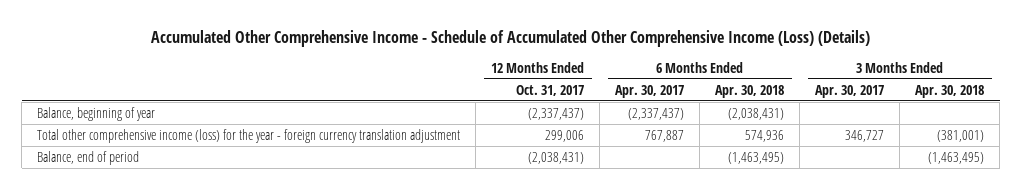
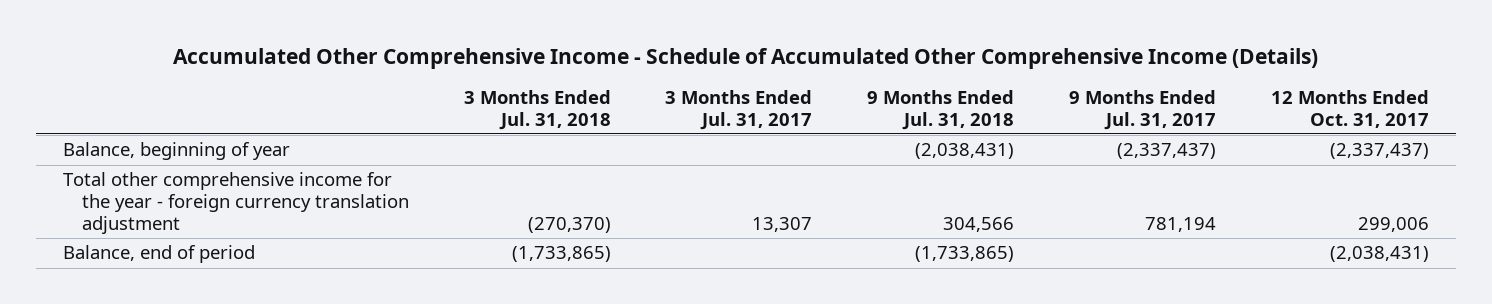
- Accumulated Other Comprehensive Income - Schedule of Accumulated Other Comprehensive Income (Loss) (Details)
+ Accumulated Other Comprehensive Income - Schedule of Accumulated Other Comprehensive Income (Details)
- | 12 Months Ended Oct. 31, 2017 | 6 Months Ended Apr. 30, 2017 | 6 Months Ended Apr. 30, 2018 | 3 Months Ended Apr. 30, 2017 | 3 Months Ended Apr. 30, 2018
+ | 3 Months Ended Jul. 31, 2018 | 3 Months Ended Jul. 31, 2017 | 9 Months Ended Jul. 31, 2018 | 9 Months Ended Jul. 31, 2017 | 12 Months Ended Oct. 31, 2017
- Total other comprehensive income (loss) for the year - foreign currency translation adjustment | 299,006 | 767,887 | 574,936 | 346,727 | (381,001)
+ Total other comprehensive income for the year - foreign currency translation adjustment | (270,370) | 13,307 | 304,566 | 781,194 | 299,006

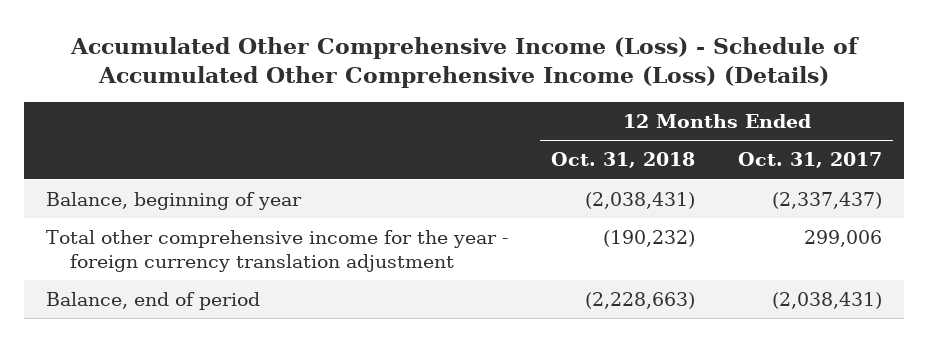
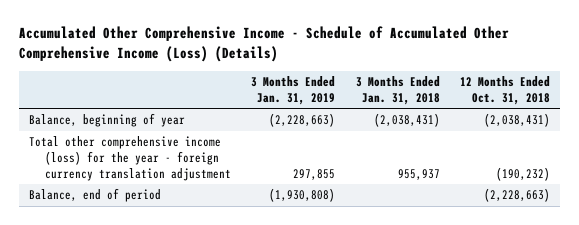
- Accumulated Other Comprehensive Income (Loss) - Schedule of Accumulated Other Comprehensive Income (Loss) (Details)
+ Accumulated Other Comprehensive Income - Schedule of Accumulated Other Comprehensive Income (Loss) (Details)
- | 12 Months Ended Oct. 31, 2018 | 12 Months Ended Oct. 31, 2017
+ | 3 Months Ended Jan. 31, 2019 | 3 Months Ended Jan. 31, 2018 | 12 Months Ended Oct. 31, 2018
- Total other comprehensive income for the year - foreign currency translation adjustment | (190,232) | 299,006
+ Total other comprehensive income (loss) for the year - foreign currency translation adjustment | 297,855 | 955,937 | (190,232)

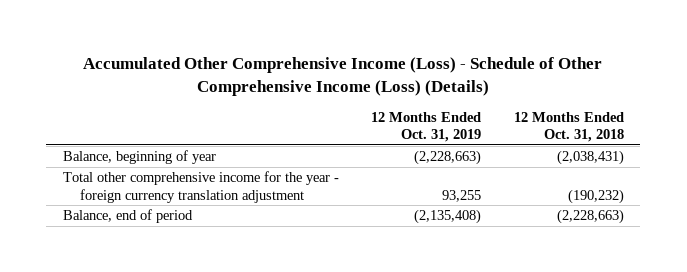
- Accumulated Other Comprehensive Income - Schedule of Accumulated Other Comprehensive Income (Loss) (Details)
+ Accumulated Other Comprehensive Income (Loss) - Schedule of Other Comprehensive Income (Loss) (Details)
- | 3 Months Ended Jan. 31, 2019 | 3 Months Ended Jan. 31, 2018 | 12 Months Ended Oct. 31, 2018
+ | 12 Months Ended Oct. 31, 2019 | 12 Months Ended Oct. 31, 2018
- Total other comprehensive income (loss) for the year - foreign currency translation adjustment | 297,855 | 955,937 | (190,232)
+ Total other comprehensive income for the year - foreign currency translation adjustment | 93,255 | (190,232)

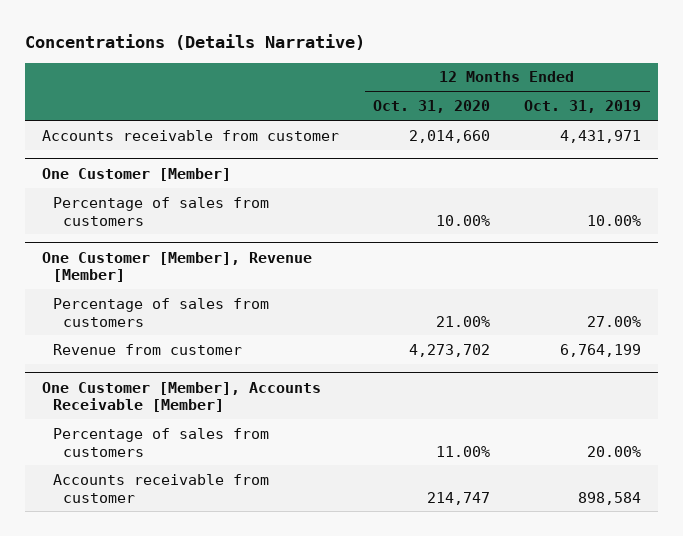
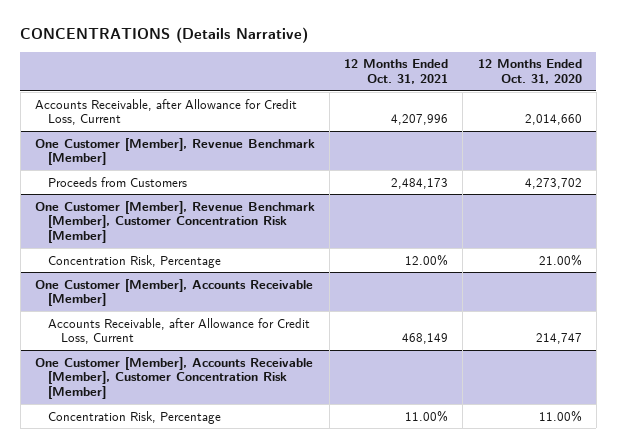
- Concentrations (Details Narrative)
+ CONCENTRATIONS (Details Narrative)
- | 12 Months Ended Oct. 31, 2020 | 12 Months Ended Oct. 31, 2019
+ | 12 Months Ended Oct. 31, 2021 | 12 Months Ended Oct. 31, 2020
- Accounts receivable from customer | 2,014,660 | 4,431,971
- One Customer [Member]
- Percentage of sales from customers | 10.00% | 10.00%
- One Customer [Member], Revenue [Member]
- Percentage of sales from customers | 21.00% | 27.00%
- Revenue from customer | 4,273,702 | 6,764,199
+ Accounts Receivable, after Allowance for Credit Loss, Current | 4,207,996 | 2,014,660
+ One Customer [Member], Revenue Benchmark [Member]
+ Proceeds from Customers | 2,484,173 | 4,273,702
+ One Customer [Member], Revenue Benchmark [Member], Customer Concentration Risk [Member]
+ Concentration Risk, Percentage | 12.00% | 21.00%
@ One Customer [Member], Accounts Receivable [Member]
- Percentage of sales from customers | 11.00% | 20.00%
- Accounts receivable from customer | 214,747 | 898,584
+ Accounts Receivable, after Allowance for Credit Loss, Current | 468,149 | 214,747
+ One Customer [Member], Accounts Receivable [Member], Customer Concentration Risk [Member]
+ Concentration Risk, Percentage | 11.00% | 11.00%

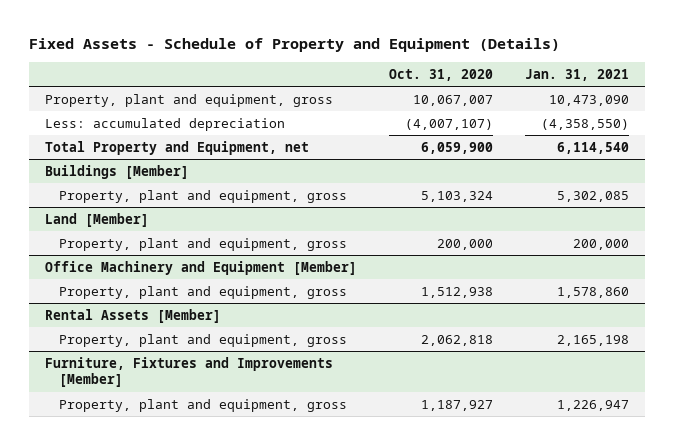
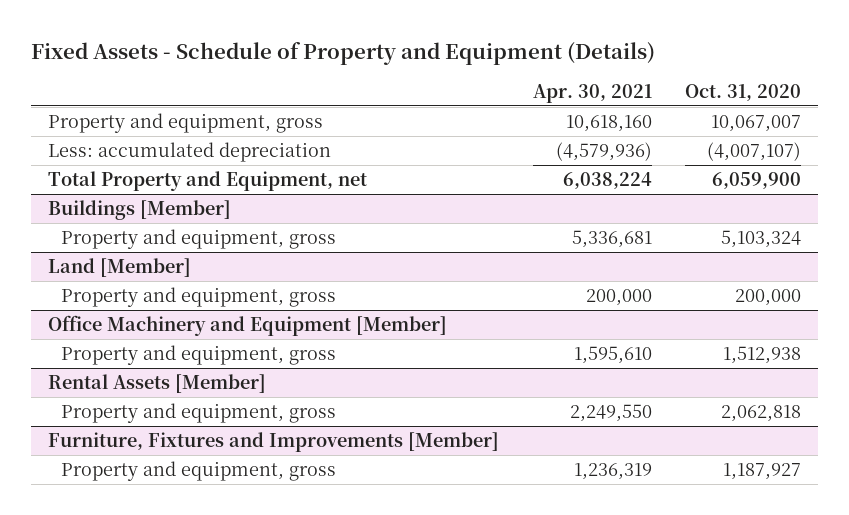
- | Oct. 31, 2020 | Jan. 31, 2021
+ | Apr. 30, 2021 | Oct. 31, 2020
- Property, plant and equipment, gross | 10,067,007 | 10,473,090
+ Property and equipment, gross | 10,618,160 | 10,067,007
@ Buildings [Member]
- Property, plant and equipment, gross | 5,103,324 | 5,302,085
+ Property and equipment, gross | 5,336,681 | 5,103,324
@ Land [Member]
- Property, plant and equipment, gross | 200,000 | 200,000
+ Property and equipment, gross | 200,000 | 200,000
@ Office Machinery and Equipment [Member]
- Property, plant and equipment, gross | 1,512,938 | 1,578,860
+ Property and equipment, gross | 1,595,610 | 1,512,938
@ Rental Assets [Member]
- Property, plant and equipment, gross | 2,062,818 | 2,165,198
+ Property and equipment, gross | 2,249,550 | 2,062,818
@ Furniture, Fixtures and Improvements [Member]
- Property, plant and equipment, gross | 1,187,927 | 1,226,947
+ Property and equipment, gross | 1,236,319 | 1,187,927

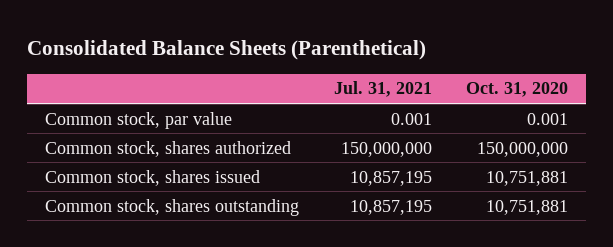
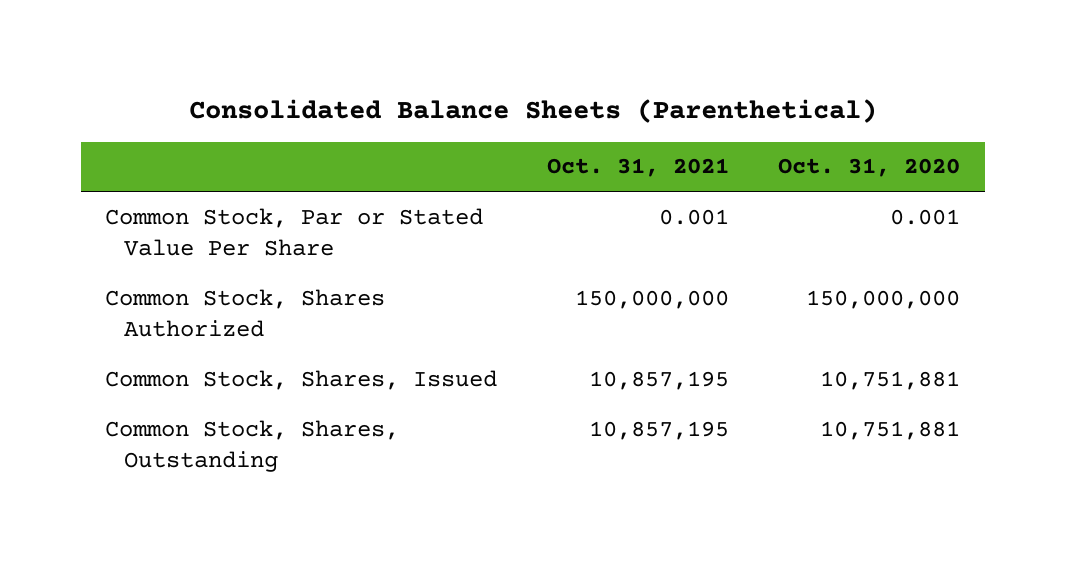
- | Jul. 31, 2021 | Oct. 31, 2020
+ | Oct. 31, 2021 | Oct. 31, 2020
- Common stock, par value | 0.001 | 0.001
- Common stock, shares authorized | 150,000,000 | 150,000,000
- Common stock, shares issued | 10,857,195 | 10,751,881
- Common stock, shares outstanding | 10,857,195 | 10,751,881
+ Common Stock, Par or Stated Value Per Share | 0.001 | 0.001
+ Common Stock, Shares Authorized | 150,000,000 | 150,000,000
+ Common Stock, Shares, Issued | 10,857,195 | 10,751,881
+ Common Stock, Shares, Outstanding | 10,857,195 | 10,751,881

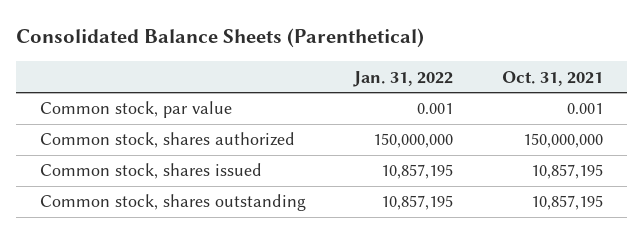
- | Oct. 31, 2021 | Oct. 31, 2020
+ | Jan. 31, 2022 | Oct. 31, 2021
- Common Stock, Par or Stated Value Per Share | 0.001 | 0.001
- Common Stock, Shares Authorized | 150,000,000 | 150,000,000
- Common Stock, Shares, Issued | 10,857,195 | 10,751,881
- Common Stock, Shares, Outstanding | 10,857,195 | 10,751,881
+ Common stock, par value | 0.001 | 0.001
+ Common stock, shares authorized | 150,000,000 | 150,000,000
+ Common stock, shares issued | 10,857,195 | 10,857,195
+ Common stock, shares outstanding | 10,857,195 | 10,857,195

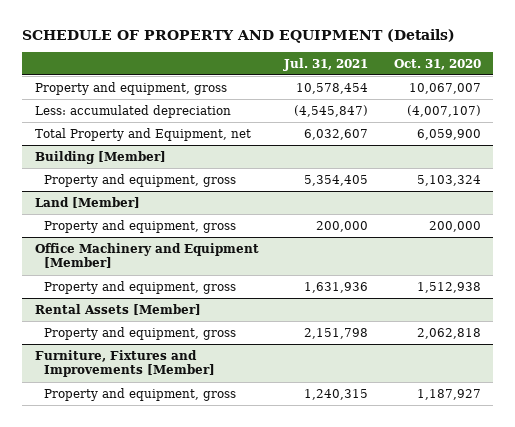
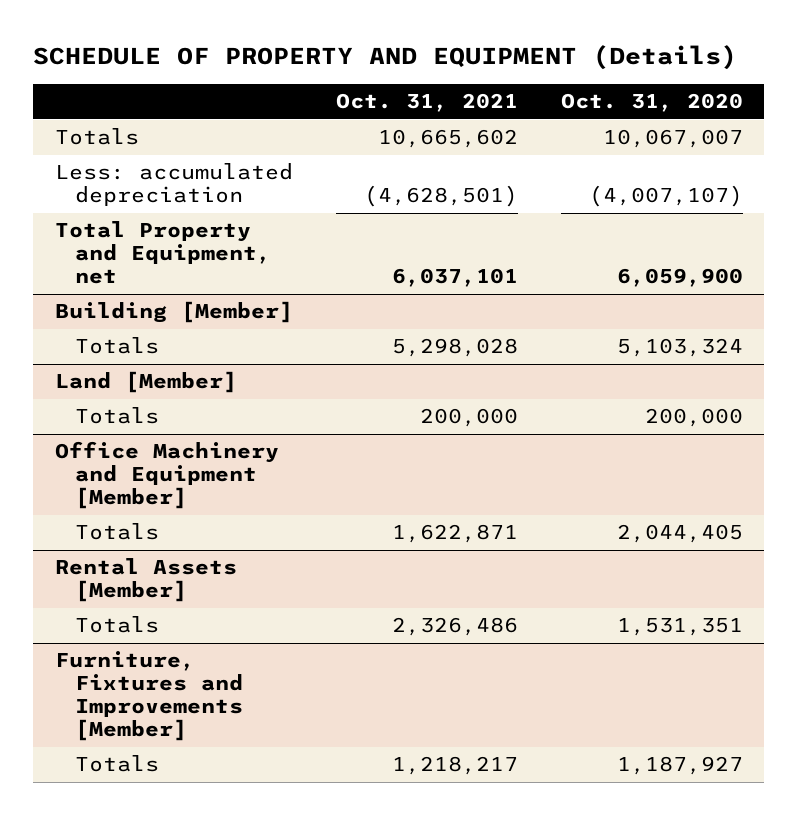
- | Jul. 31, 2021 | Oct. 31, 2020
+ | Oct. 31, 2021 | Oct. 31, 2020
- Property and equipment, gross | 10,578,454 | 10,067,007
+ Totals | 10,665,602 | 10,067,007
@ Building [Member]
- Property and equipment, gross | 5,354,405 | 5,103,324
+ Totals | 5,298,028 | 5,103,324
@ Land [Member]
- Property and equipment, gross | 200,000 | 200,000
+ Totals | 200,000 | 200,000
@ Office Machinery and Equipment [Member]
- Property and equipment, gross | 1,631,936 | 1,512,938
+ Totals | 1,622,871 | 2,044,405
@ Rental Assets [Member]
- Property and equipment, gross | 2,151,798 | 2,062,818
+ Totals | 2,326,486 | 1,531,351
@ Furniture, Fixtures and Improvements [Member]
- Property and equipment, gross | 1,240,315 | 1,187,927
+ Totals | 1,218,217 | 1,187,927

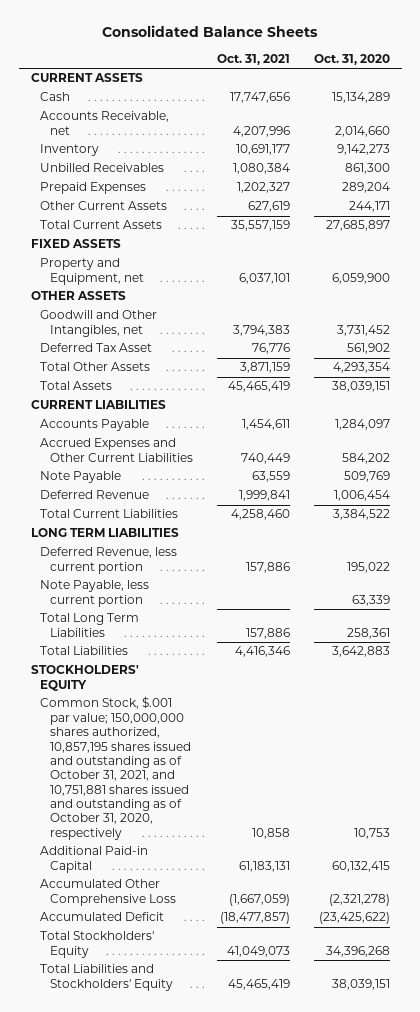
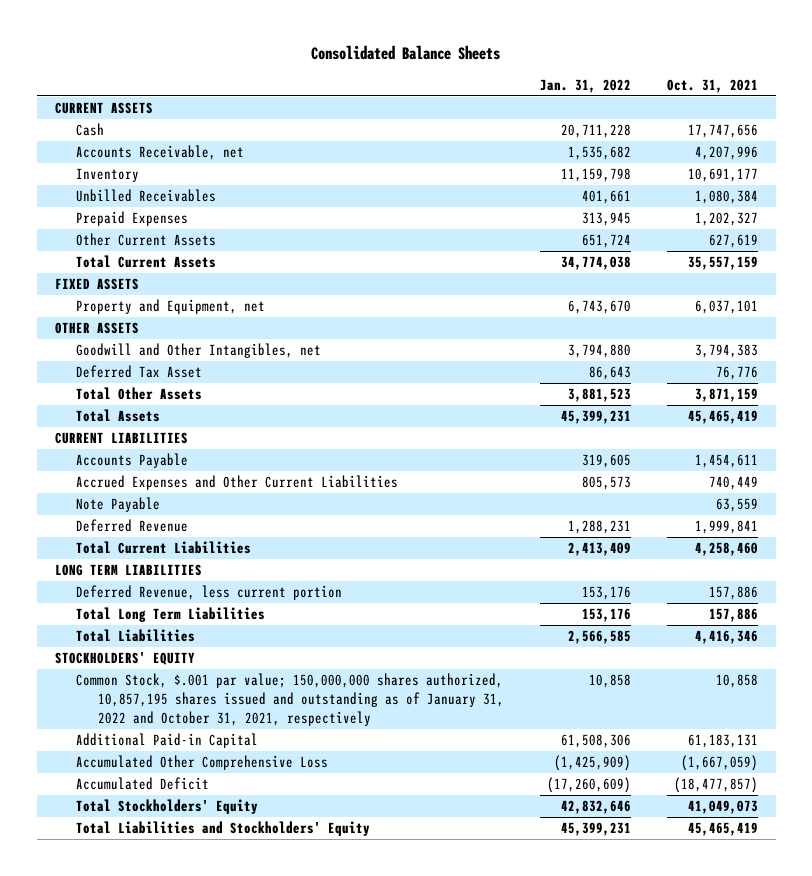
- | Oct. 31, 2021 | Oct. 31, 2020
+ | Jan. 31, 2022 | Oct. 31, 2021
- Note Payable, less current portion | | 63,339
- Common Stock, $.001 par value; 150,000,000 shares authorized, 10,857,195 shares issued and outstanding as of October 31, 2021, and 10,751,881 shares issued and outstanding as of October 31, 2020, respectively | 10,858 | 10,753
+ Common Stock, $.001 par value; 150,000,000 shares authorized, 10,857,195 shares issued and outstanding as of January 31, 2022 and October 31, 2021, respectively | 10,858 | 10,858

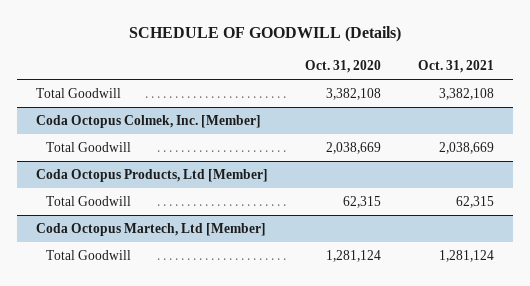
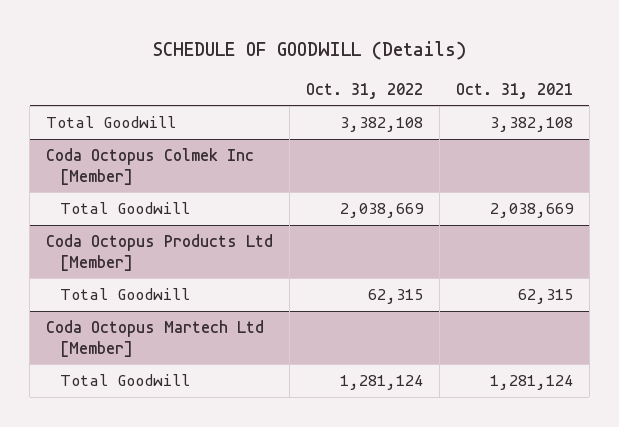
- | Oct. 31, 2020 | Oct. 31, 2021
+ | Oct. 31, 2022 | Oct. 31, 2021
- Coda Octopus Colmek, Inc. [Member]
+ Coda Octopus Colmek Inc [Member]
- Coda Octopus Products, Ltd [Member]
+ Coda Octopus Products Ltd [Member]
- Coda Octopus Martech, Ltd [Member]
+ Coda Octopus Martech Ltd [Member]

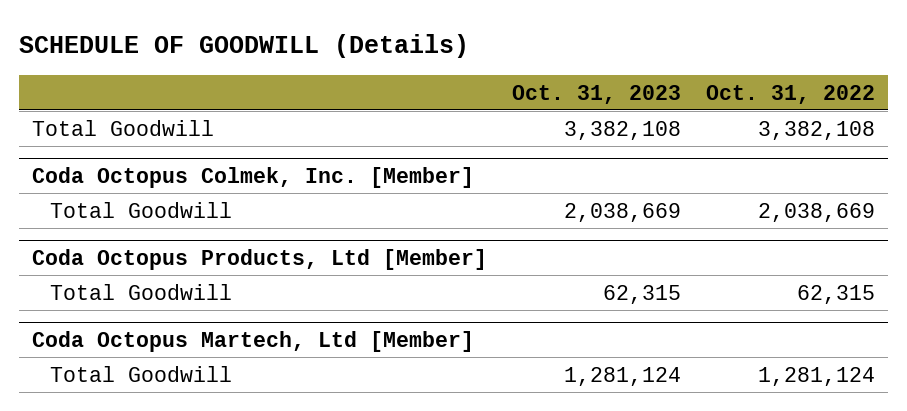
- | Oct. 31, 2022 | Oct. 31, 2021
+ | Oct. 31, 2023 | Oct. 31, 2022
- Coda Octopus Colmek Inc [Member]
+ Coda Octopus Colmek, Inc. [Member]
- Coda Octopus Products Ltd [Member]
+ Coda Octopus Products, Ltd [Member]
- Coda Octopus Martech Ltd [Member]
+ Coda Octopus Martech, Ltd [Member]

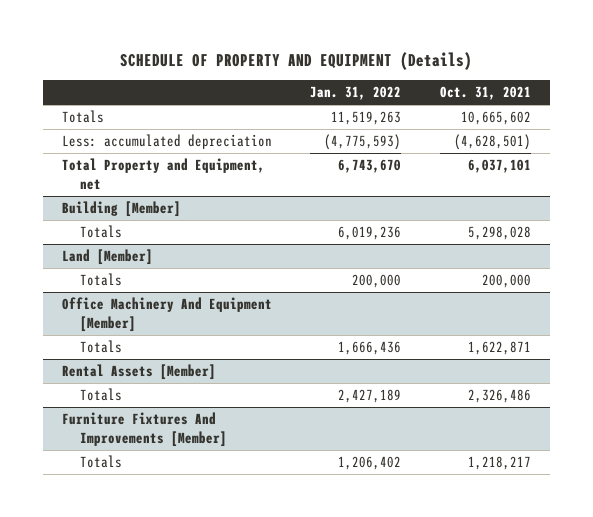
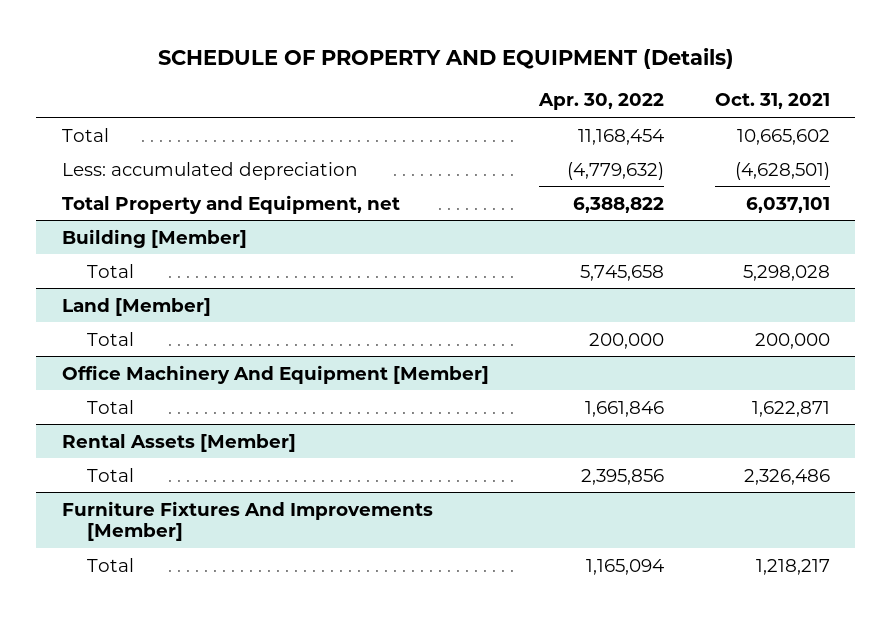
- | Jan. 31, 2022 | Oct. 31, 2021
+ | Apr. 30, 2022 | Oct. 31, 2021
- Totals | 11,519,263 | 10,665,602
+ Total | 11,168,454 | 10,665,602
@ Building [Member]
- Totals | 6,019,236 | 5,298,028
+ Total | 5,745,658 | 5,298,028
@ Land [Member]
- Totals | 200,000 | 200,000
+ Total | 200,000 | 200,000
@ Office Machinery And Equipment [Member]
- Totals | 1,666,436 | 1,622,871
+ Total | 1,661,846 | 1,622,871
@ Rental Assets [Member]
- Totals | 2,427,189 | 2,326,486
+ Total | 2,395,856 | 2,326,486
@ Furniture Fixtures And Improvements [Member]
- Totals | 1,206,402 | 1,218,217
+ Total | 1,165,094 | 1,218,217

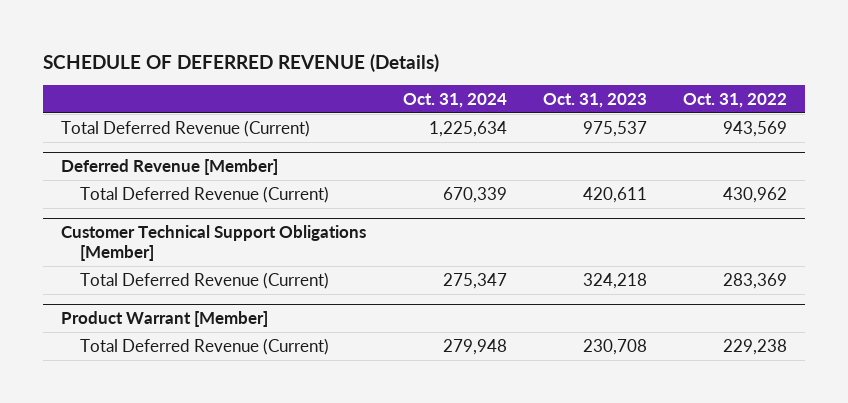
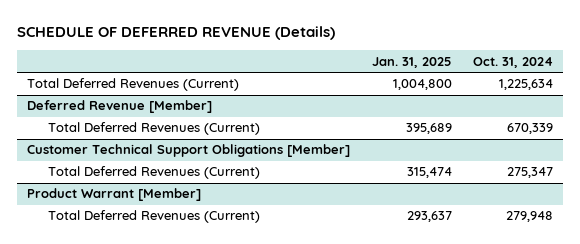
- | Oct. 31, 2024 | Oct. 31, 2023 | Oct. 31, 2022
+ | Jan. 31, 2025 | Oct. 31, 2024
- Total Deferred Revenue (Current) | 1,225,634 | 975,537 | 943,569
+ Total Deferred Revenues (Current) | 1,004,800 | 1,225,634
@ Deferred Revenue [Member]
- Total Deferred Revenue (Current) | 670,339 | 420,611 | 430,962
+ Total Deferred Revenues (Current) | 395,689 | 670,339
@ Customer Technical Support Obligations [Member]
- Total Deferred Revenue (Current) | 275,347 | 324,218 | 283,369
+ Total Deferred Revenues (Current) | 315,474 | 275,347
@ Product Warrant [Member]
- Total Deferred Revenue (Current) | 279,948 | 230,708 | 229,238
+ Total Deferred Revenues (Current) | 293,637 | 279,948

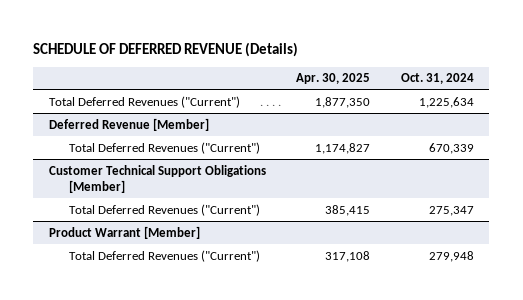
- | Jan. 31, 2025 | Oct. 31, 2024
+ | Apr. 30, 2025 | Oct. 31, 2024
- Total Deferred Revenues (Current) | 1,004,800 | 1,225,634
+ Total Deferred Revenues ("Current") | 1,877,350 | 1,225,634
@ Deferred Revenue [Member]
- Total Deferred Revenues (Current) | 395,689 | 670,339
+ Total Deferred Revenues ("Current") | 1,174,827 | 670,339
@ Customer Technical Support Obligations [Member]
- Total Deferred Revenues (Current) | 315,474 | 275,347
+ Total Deferred Revenues ("Current") | 385,415 | 275,347
@ Product Warrant [Member]
- Total Deferred Revenues (Current) | 293,637 | 279,948
+ Total Deferred Revenues ("Current") | 317,108 | 279,948

